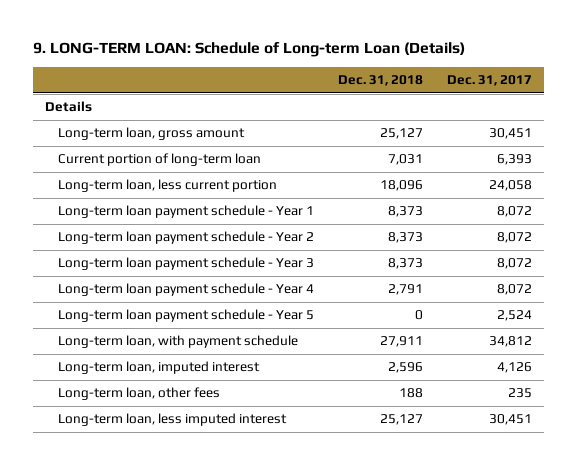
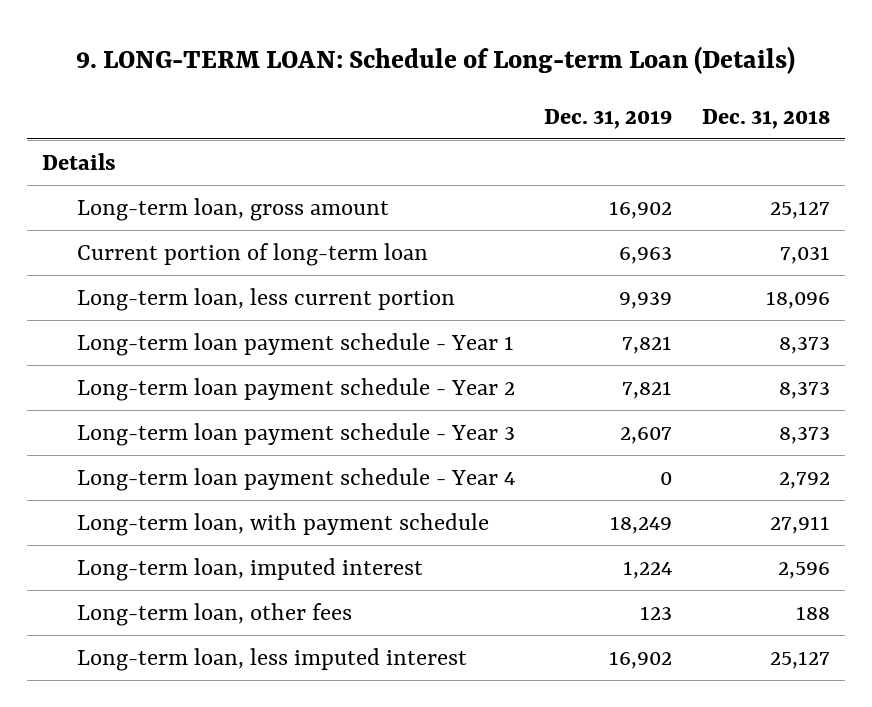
- | Dec. 31, 2018 | Dec. 31, 2017
+ | Dec. 31, 2019 | Dec. 31, 2018
- Long-term loan payment schedule - Year 4 | 2,791 | 8,072
- Long-term loan payment schedule - Year 5 | 0 | 2,524
+ Long-term loan payment schedule - Year 4 | 0 | 2,792

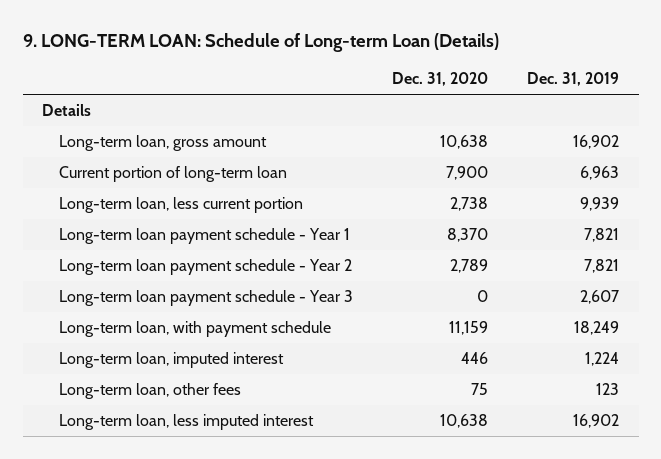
- | Dec. 31, 2019 | Dec. 31, 2018
+ | Dec. 31, 2020 | Dec. 31, 2019
- Long-term loan payment schedule - Year 4 | 0 | 2,792

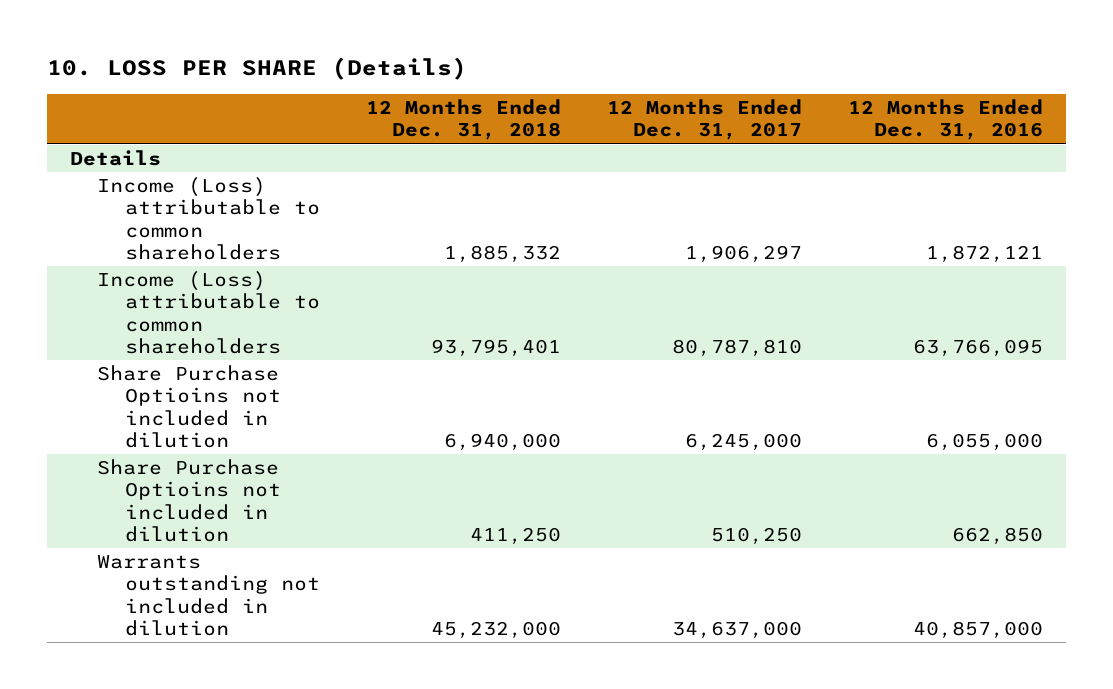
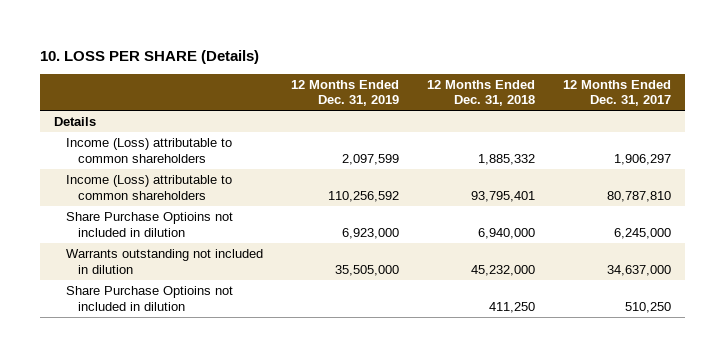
- | 12 Months Ended Dec. 31, 2018 | 12 Months Ended Dec. 31, 2017 | 12 Months Ended Dec. 31, 2016
+ | 12 Months Ended Dec. 31, 2019 | 12 Months Ended Dec. 31, 2018 | 12 Months Ended Dec. 31, 2017
moved down: Share Purchase Optioins not included in dilution | | 411,250 | 510,250

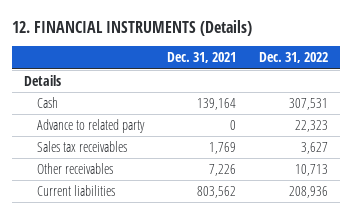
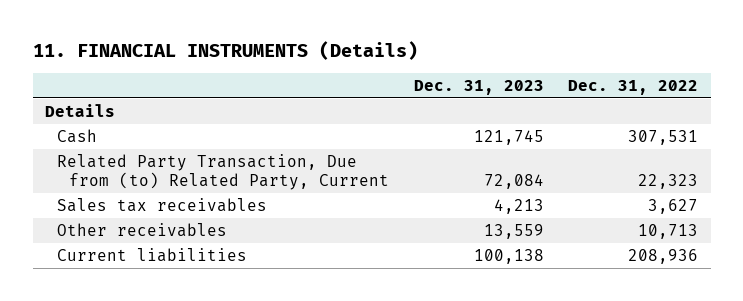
- 12. FINANCIAL INSTRUMENTS (Details)
+ 11. FINANCIAL INSTRUMENTS (Details)
- | Dec. 31, 2021 | Dec. 31, 2022
+ | Dec. 31, 2023 | Dec. 31, 2022
- Advance to related party | 0 | 22,323
+ Related Party Transaction, Due from (to) Related Party, Current | 72,084 | 22,323

